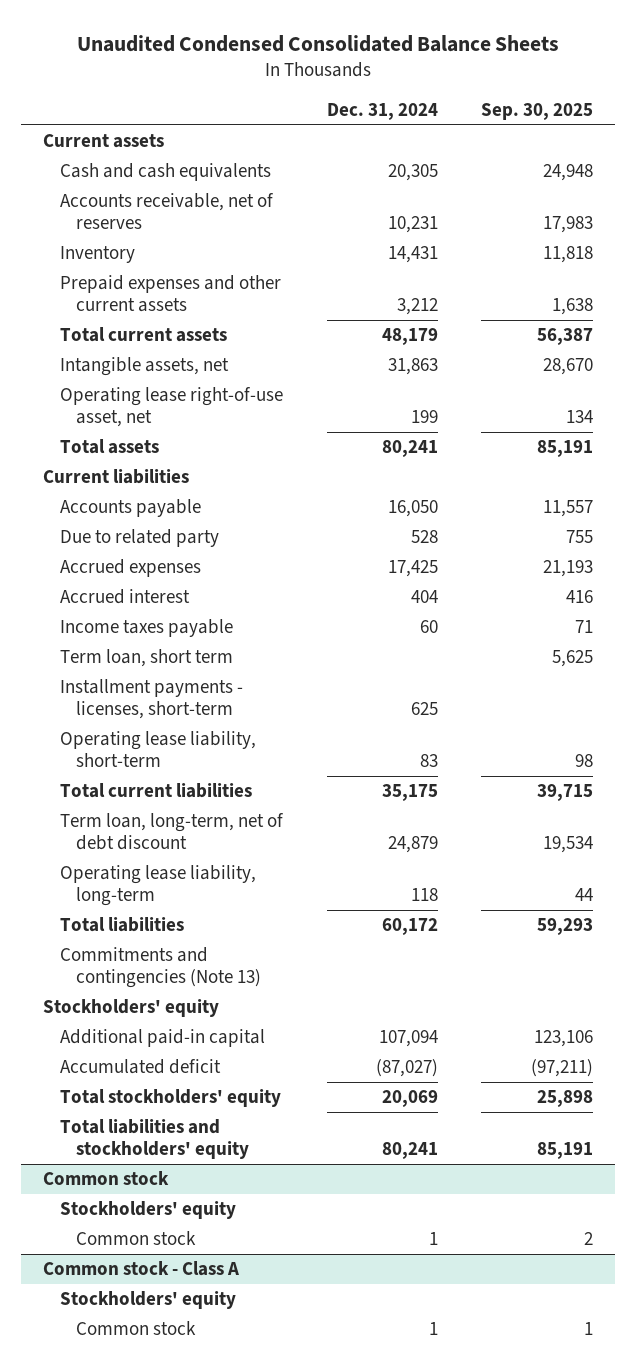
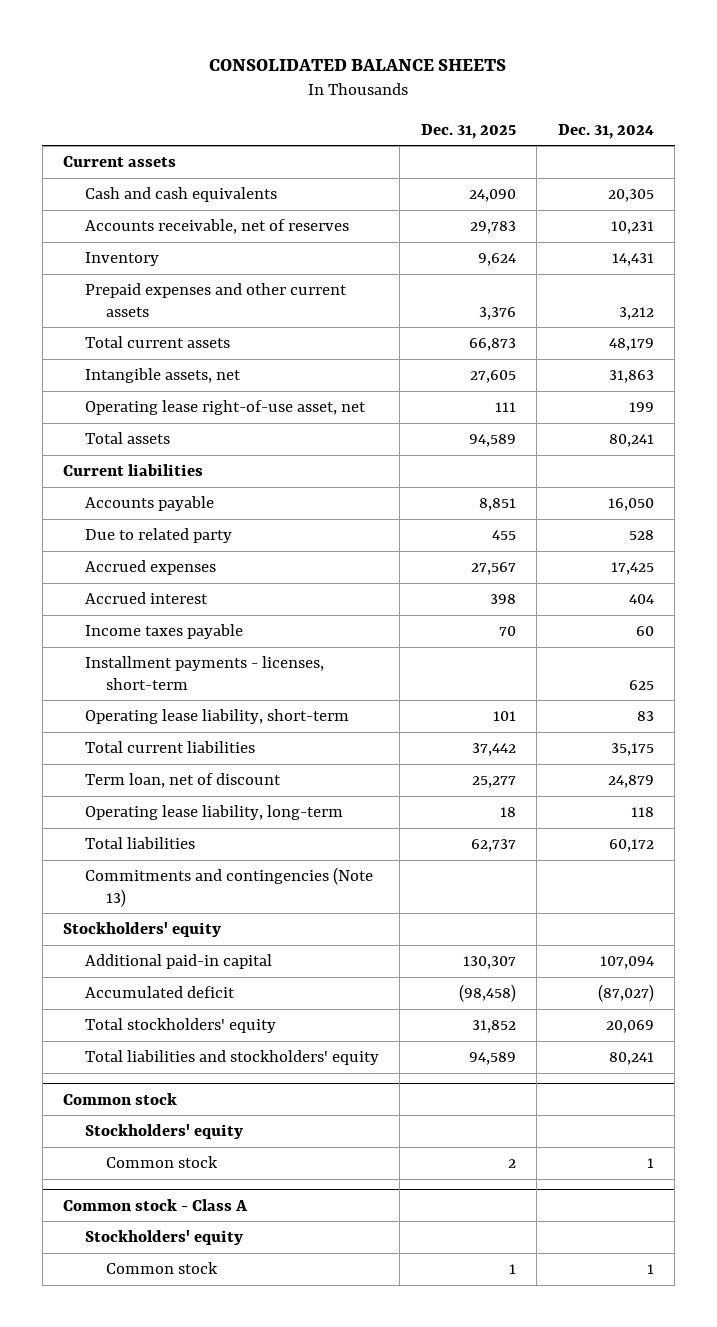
- Unaudited Condensed Consolidated Balance Sheets
+ CONSOLIDATED BALANCE SHEETS
- | Dec. 31, 2024 | Sep. 30, 2025
+ | Dec. 31, 2025 | Dec. 31, 2024
- Term loan, short term | | 5,625
- Term loan, long-term, net of debt discount | 24,879 | 19,534
+ Term loan, net of discount | 25,277 | 24,879

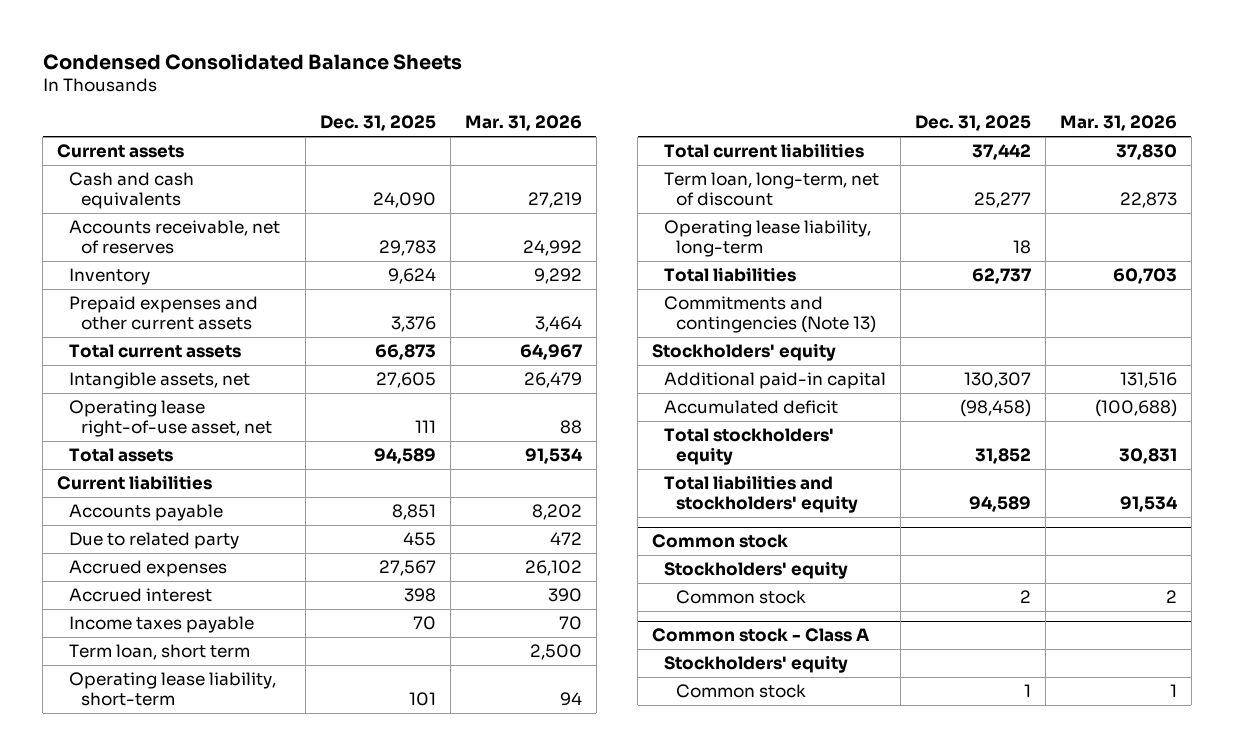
- CONSOLIDATED BALANCE SHEETS
+ Condensed Consolidated Balance Sheets
- | Dec. 31, 2025 | Dec. 31, 2024
+ | Dec. 31, 2025 | Mar. 31, 2026
- Installment payments - licenses, short-term | | 625
+ Term loan, short term | | 2,500
- Term loan, net of discount | 25,277 | 24,879
+ Term loan, long-term, net of discount | 25,277 | 22,873

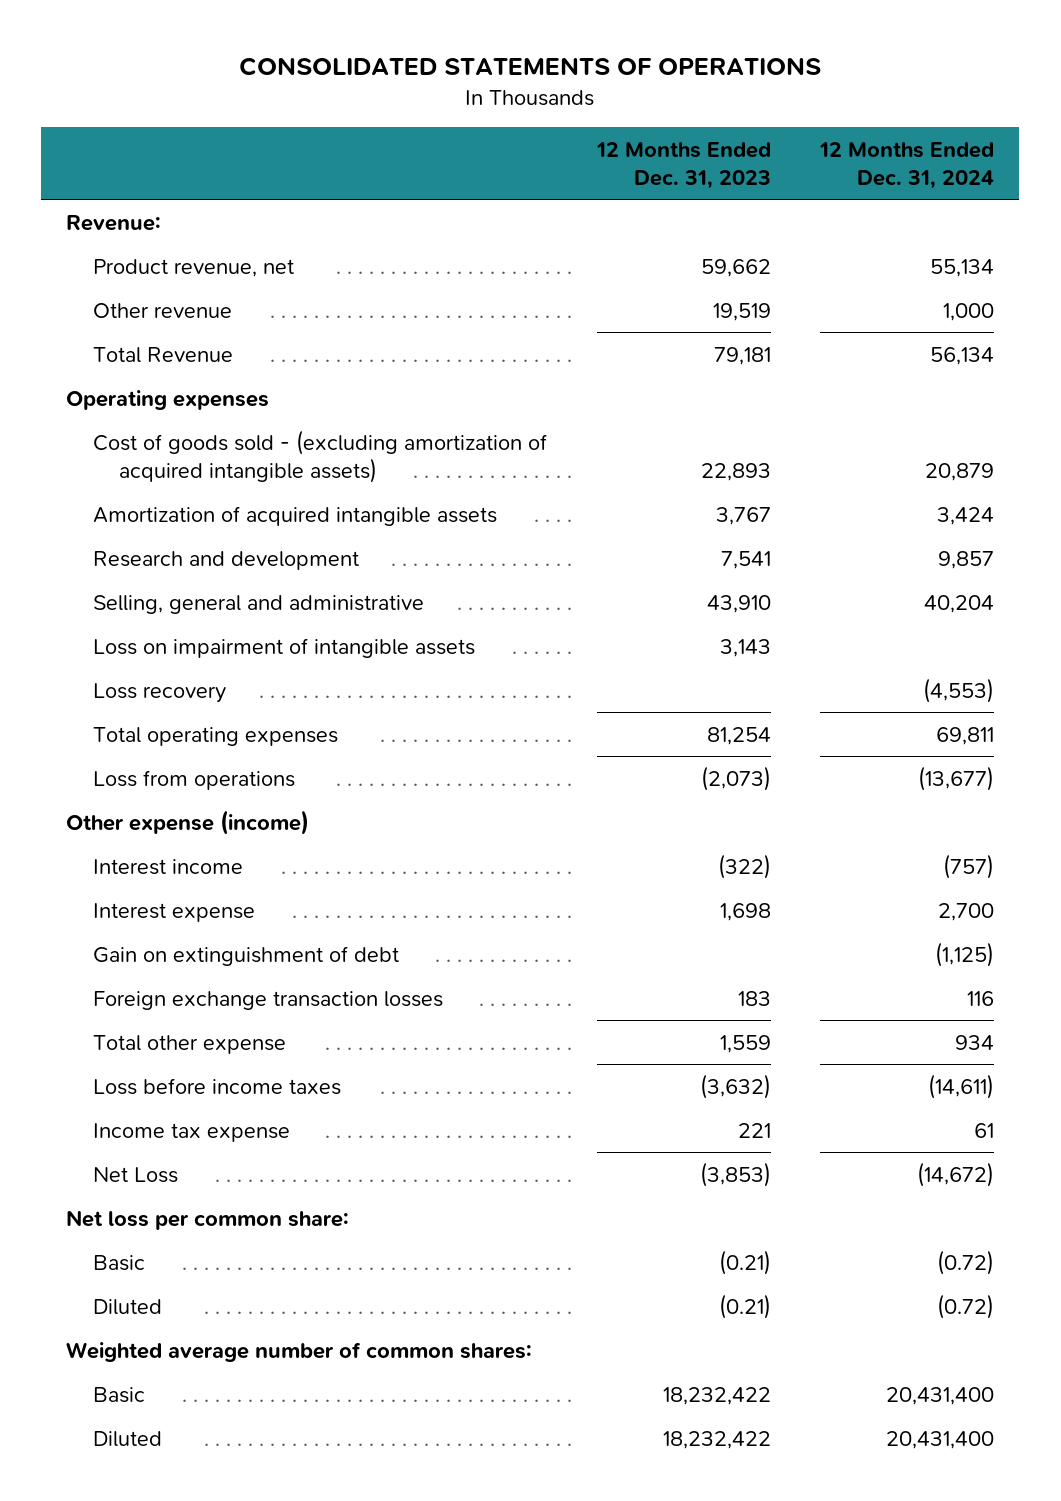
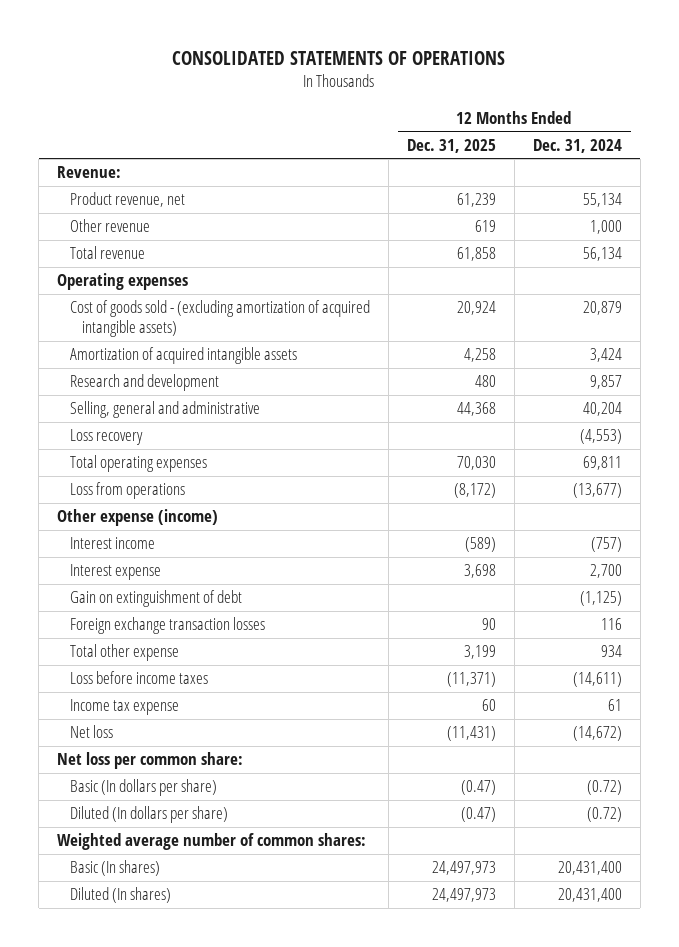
- | 12 Months Ended Dec. 31, 2023 | 12 Months Ended Dec. 31, 2024
+ | 12 Months Ended Dec. 31, 2025 | 12 Months Ended Dec. 31, 2024
- Total Revenue | 79,181 | 56,134
+ Total revenue | 61,858 | 56,134
- Loss on impairment of intangible assets | 3,143 |
- Net Loss | (3,853) | (14,672)
+ Net loss | (11,431) | (14,672)
- Basic | (0.21) | (0.72)
- Diluted | (0.21) | (0.72)
+ Basic (In dollars per share) | (0.47) | (0.72)
+ Diluted (In dollars per share) | (0.47) | (0.72)
- Basic | 18,232,422 | 20,431,400
- Diluted | 18,232,422 | 20,431,400
+ Basic (In shares) | 24,497,973 | 20,431,400
+ Diluted (In shares) | 24,497,973 | 20,431,400

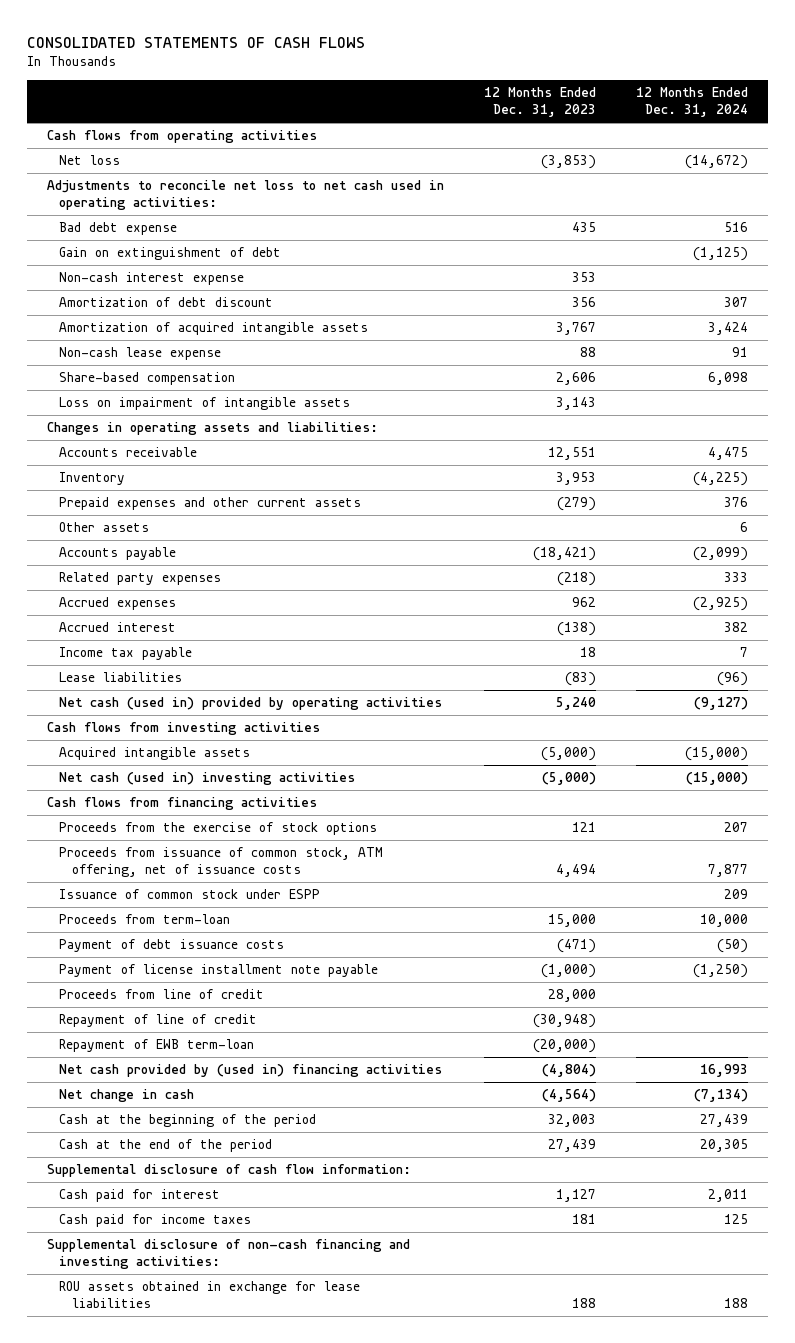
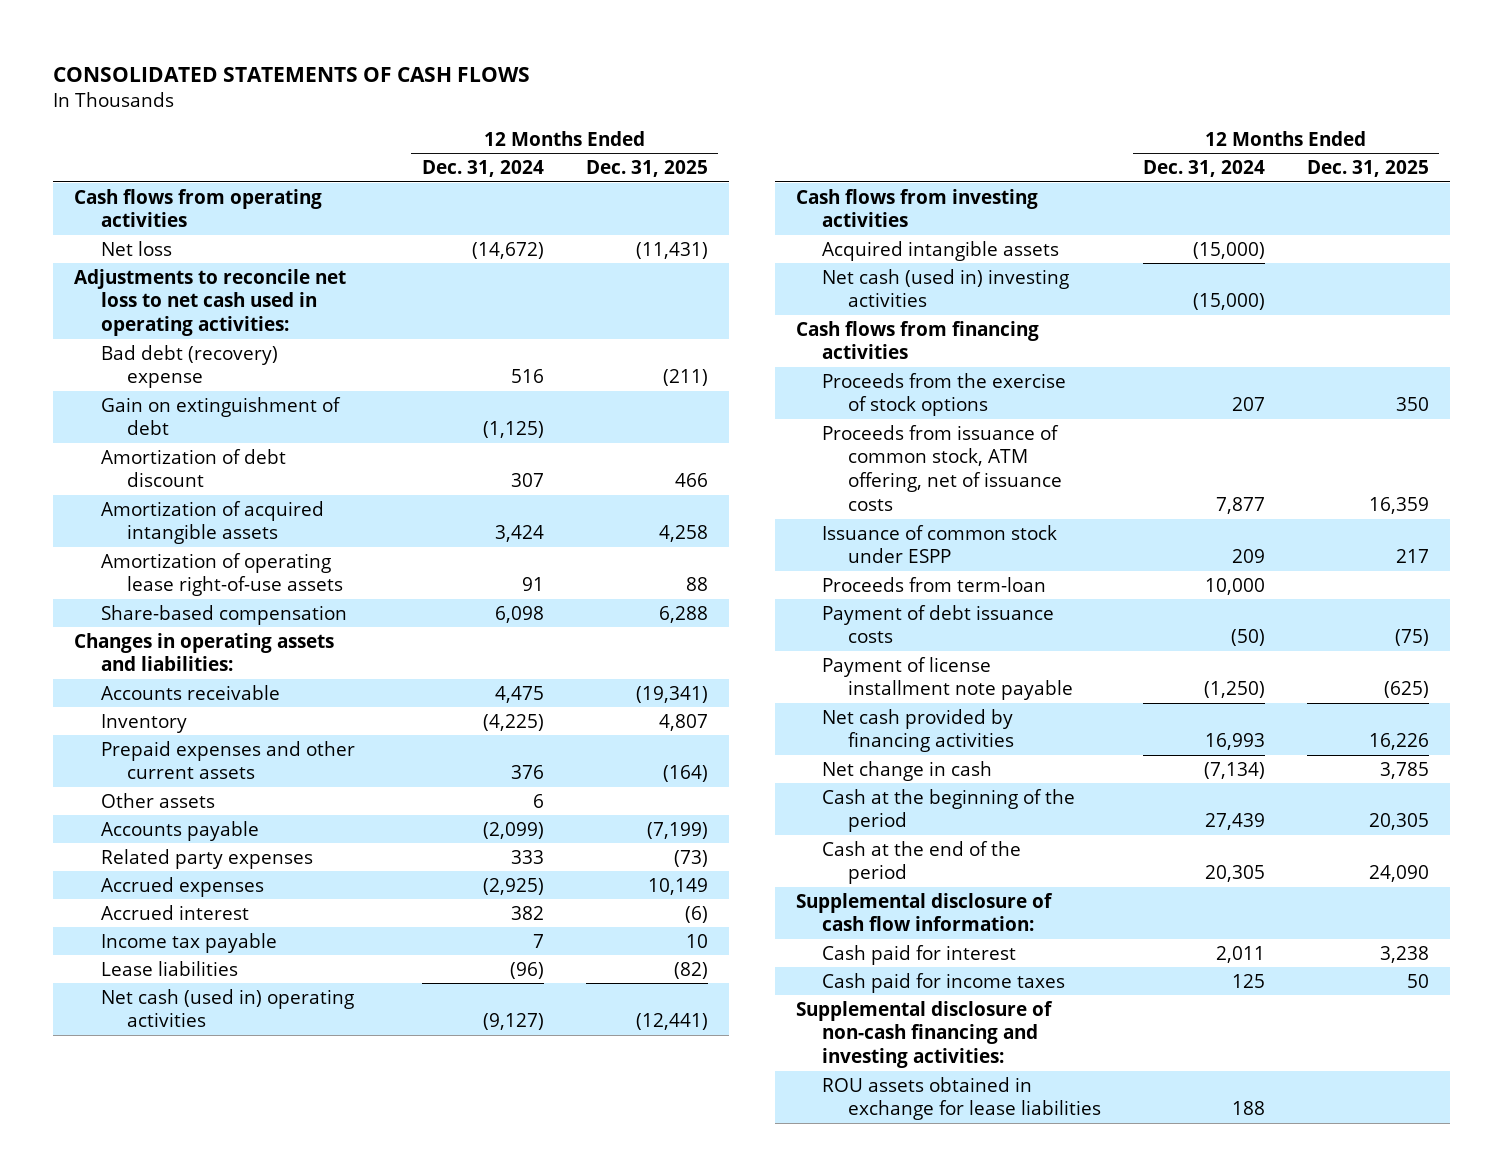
- | 12 Months Ended Dec. 31, 2023 | 12 Months Ended Dec. 31, 2024
+ | 12 Months Ended Dec. 31, 2024 | 12 Months Ended Dec. 31, 2025
- Bad debt expense | 435 | 516
+ Bad debt (recovery) expense | 516 | (211)
- Non-cash interest expense | 353 |
- Non-cash lease expense | 88 | 91
+ Amortization of operating lease right-of-use assets | 91 | 88
- Loss on impairment of intangible assets | 3,143 |
- Net cash (used in) provided by operating activities | 5,240 | (9,127)
+ Net cash (used in) operating activities | (9,127) | (12,441)
- Proceeds from line of credit | 28,000 |
- Repayment of line of credit | (30,948) |
- Repayment of EWB term-loan | (20,000) |
- Net cash provided by (used in) financing activities | (4,804) | 16,993
+ Net cash provided by financing activities | 16,993 | 16,226

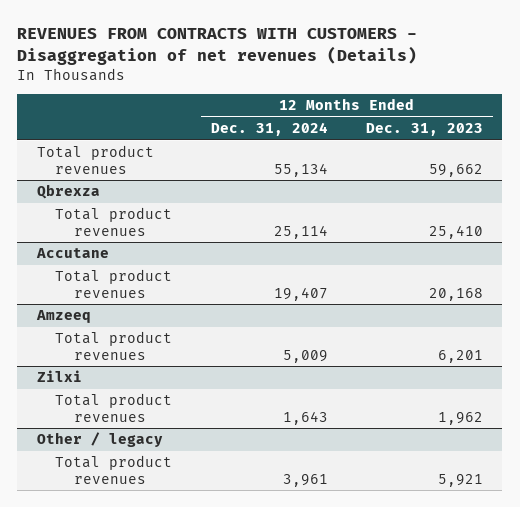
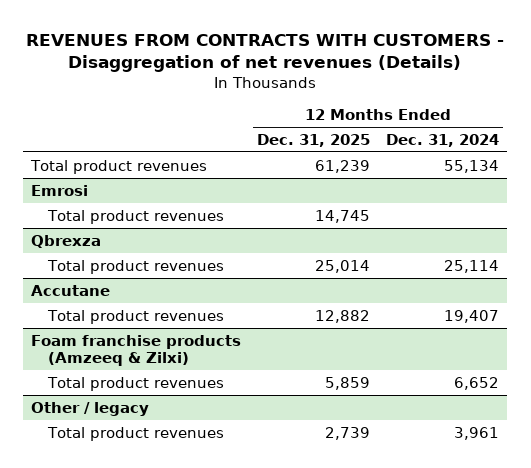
- | 12 Months Ended Dec. 31, 2024 | 12 Months Ended Dec. 31, 2023
+ | 12 Months Ended Dec. 31, 2025 | 12 Months Ended Dec. 31, 2024
+ Emrosi
+ Total product revenues | 14,745 |
- Amzeeq
- Total product revenues | 5,009 | 6,201
- Zilxi
- Total product revenues | 1,643 | 1,962
+ Foam franchise products (Amzeeq & Zilxi)
+ Total product revenues | 5,859 | 6,652

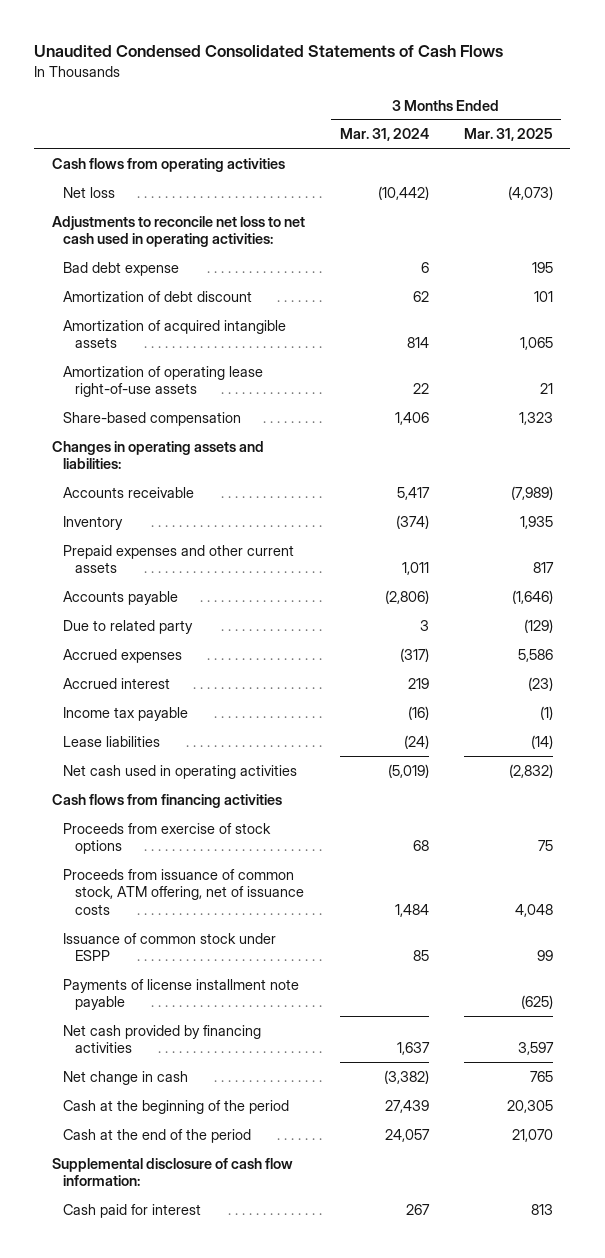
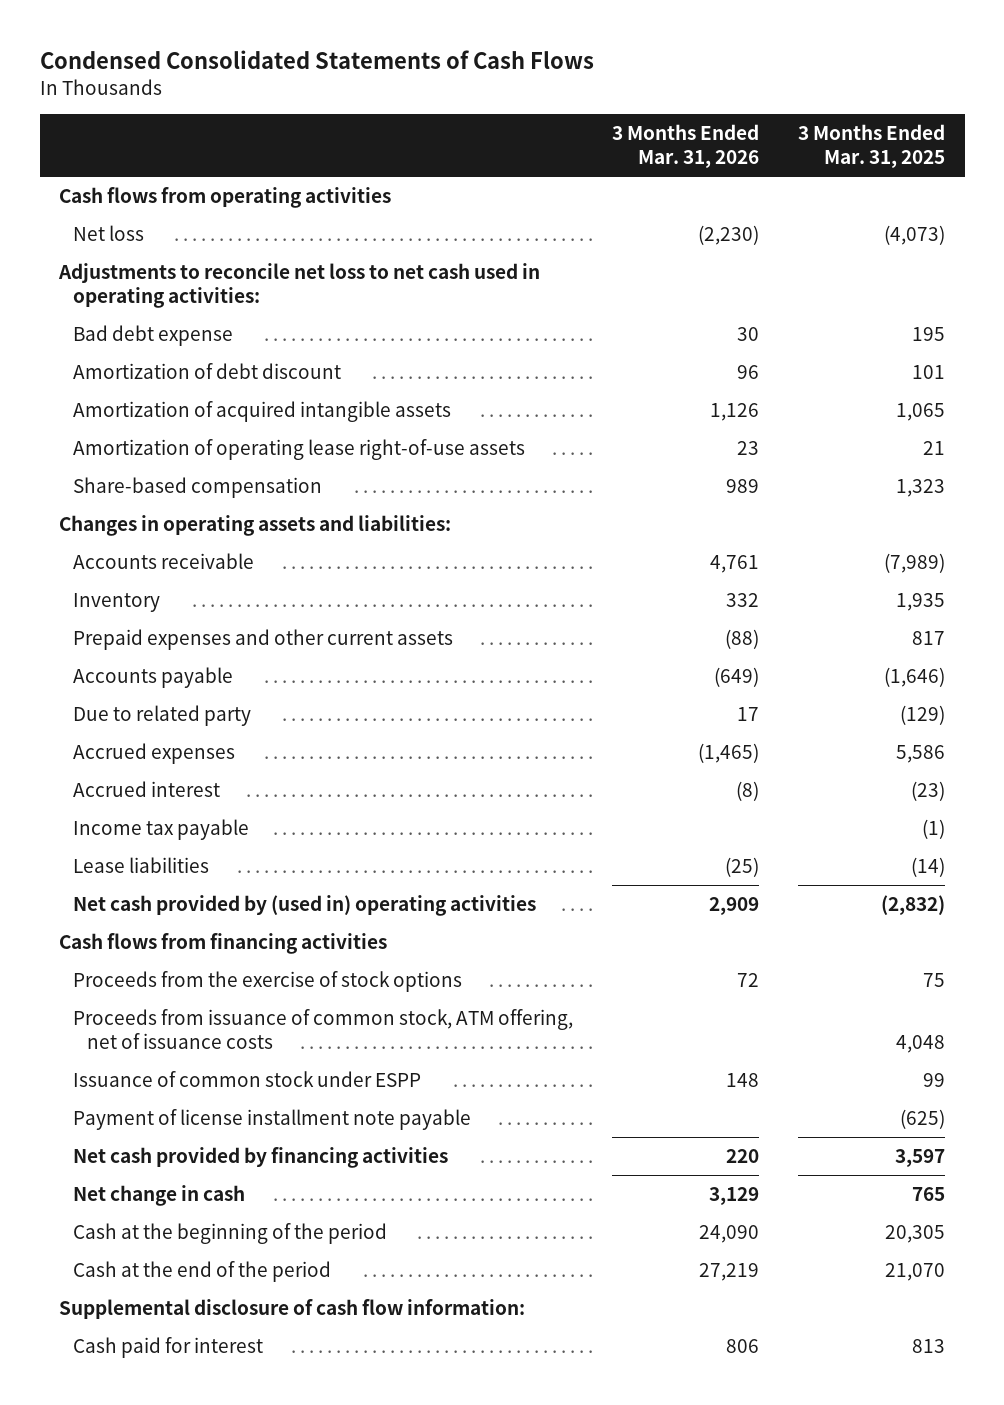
- Unaudited Condensed Consolidated Statements of Cash Flows
+ Condensed Consolidated Statements of Cash Flows
- | 3 Months Ended Mar. 31, 2024 | 3 Months Ended Mar. 31, 2025
+ | 3 Months Ended Mar. 31, 2026 | 3 Months Ended Mar. 31, 2025
- Net cash used in operating activities | (5,019) | (2,832)
+ Net cash provided by (used in) operating activities | 2,909 | (2,832)
- Proceeds from exercise of stock options | 68 | 75
+ Proceeds from the exercise of stock options | 72 | 75
- Payments of license installment note payable | | (625)
+ Payment of license installment note payable | | (625)

